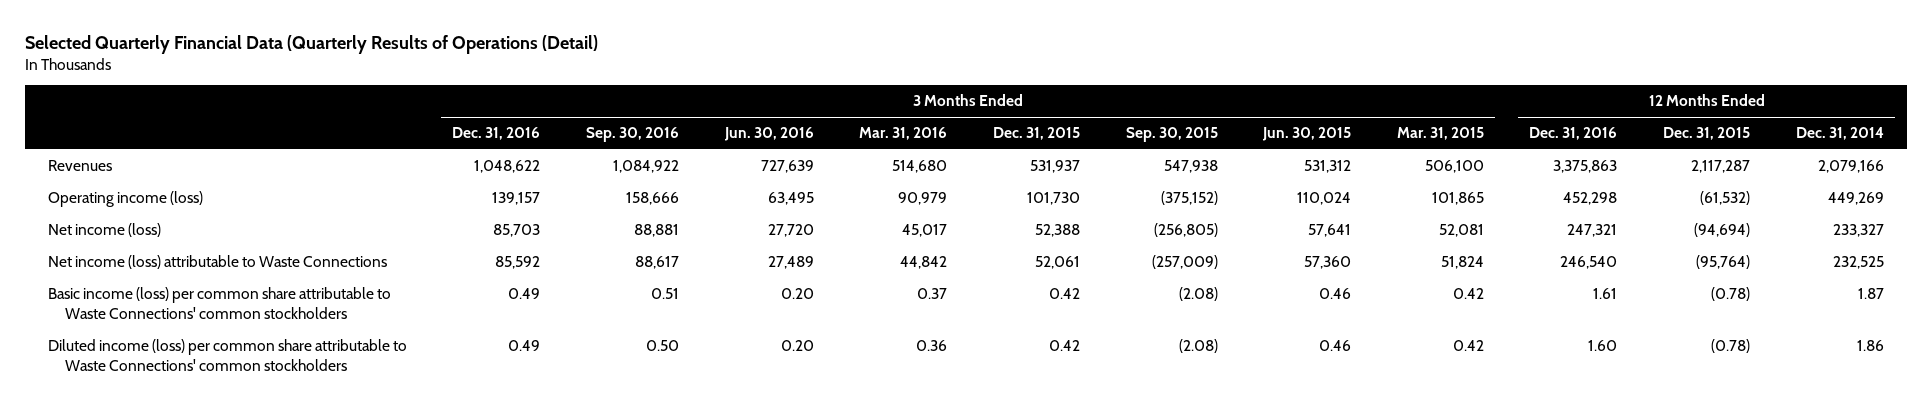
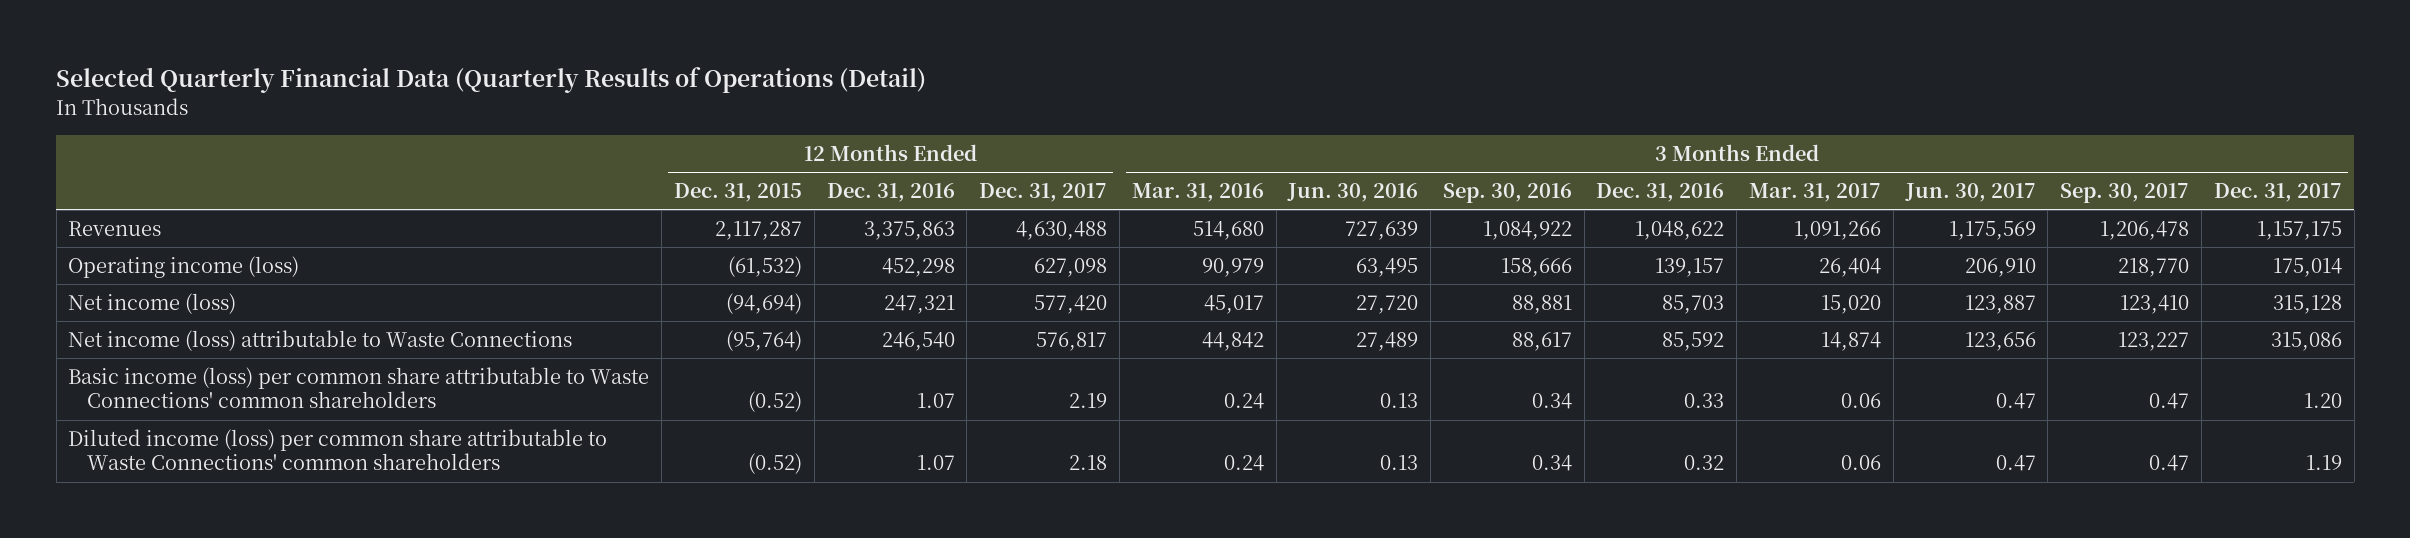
- | 3 Months Ended Dec. 31, 2016 | 3 Months Ended Sep. 30, 2016 | 3 Months Ended Jun. 30, 2016 | 3 Months Ended Mar. 31, 2016 | 3 Months Ended Dec. 31, 2015 | 3 Months Ended Sep. 30, 2015 | 3 Months Ended Jun. 30, 2015 | 3 Months Ended Mar. 31, 2015 | 12 Months Ended Dec. 31, 2016 | 12 Months Ended Dec. 31, 2015 | 12 Months Ended Dec. 31, 2014
+ | 12 Months Ended Dec. 31, 2015 | 12 Months Ended Dec. 31, 2016 | 12 Months Ended Dec. 31, 2017 | 3 Months Ended Mar. 31, 2016 | 3 Months Ended Jun. 30, 2016 | 3 Months Ended Sep. 30, 2016 | 3 Months Ended Dec. 31, 2016 | 3 Months Ended Mar. 31, 2017 | 3 Months Ended Jun. 30, 2017 | 3 Months Ended Sep. 30, 2017 | 3 Months Ended Dec. 31, 2017
- Basic income (loss) per common share attributable to Waste Connections' common stockholders | 0.49 | 0.51 | 0.20 | 0.37 | 0.42 | (2.08) | 0.46 | 0.42 | 1.61 | (0.78) | 1.87
- Diluted income (loss) per common share attributable to Waste Connections' common stockholders | 0.49 | 0.50 | 0.20 | 0.36 | 0.42 | (2.08) | 0.46 | 0.42 | 1.60 | (0.78) | 1.86
+ Basic income (loss) per common share attributable to Waste Connections' common shareholders | (0.52) | 1.07 | 2.19 | 0.24 | 0.13 | 0.34 | 0.33 | 0.06 | 0.47 | 0.47 | 1.20
+ Diluted income (loss) per common share attributable to Waste Connections' common shareholders | (0.52) | 1.07 | 2.18 | 0.24 | 0.13 | 0.34 | 0.32 | 0.06 | 0.47 | 0.47 | 1.19

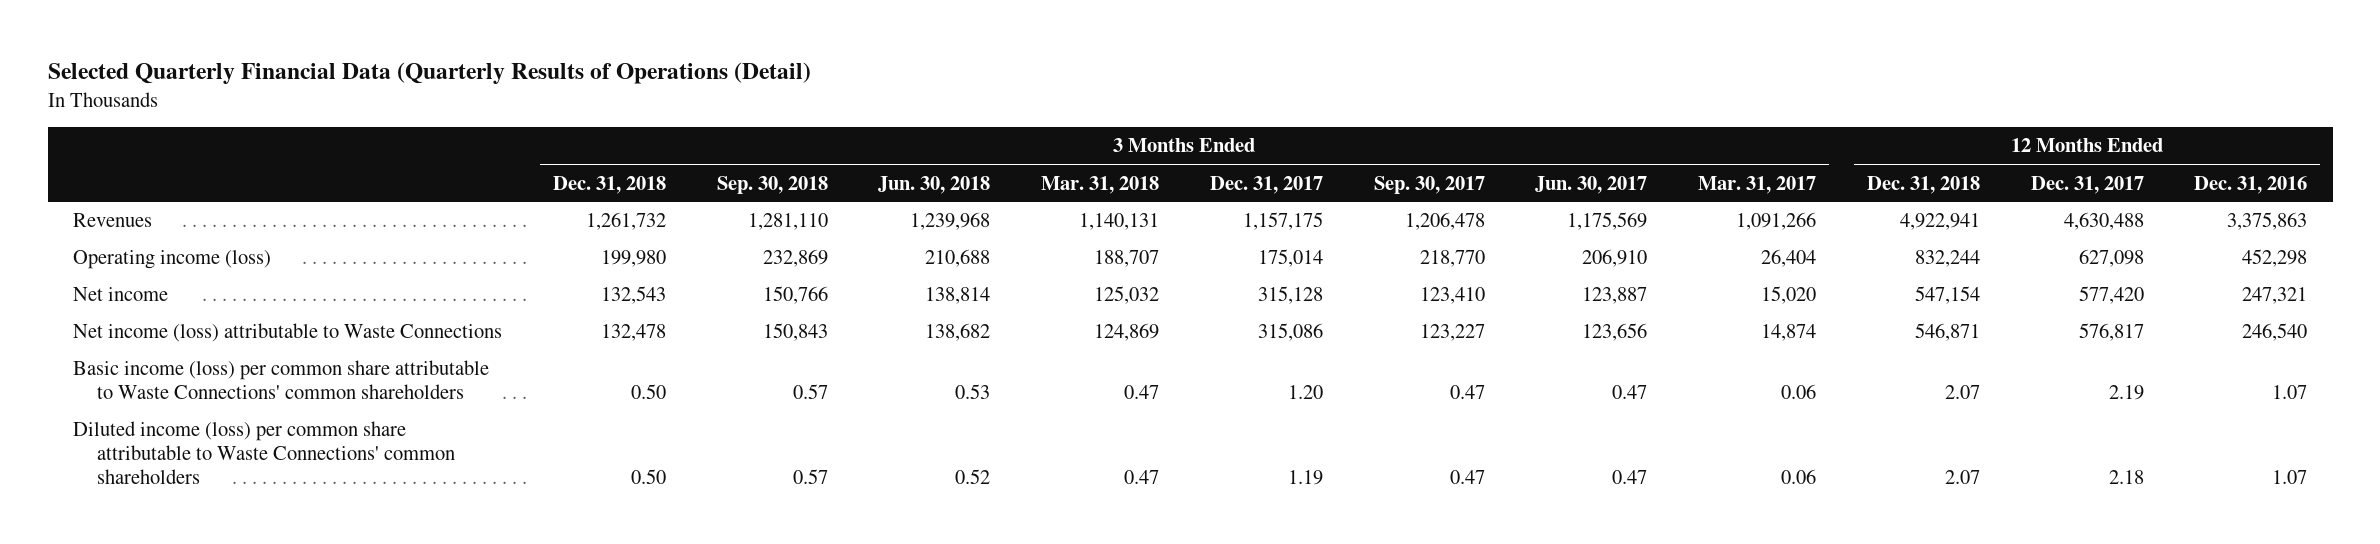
- | 12 Months Ended Dec. 31, 2015 | 12 Months Ended Dec. 31, 2016 | 12 Months Ended Dec. 31, 2017 | 3 Months Ended Mar. 31, 2016 | 3 Months Ended Jun. 30, 2016 | 3 Months Ended Sep. 30, 2016 | 3 Months Ended Dec. 31, 2016 | 3 Months Ended Mar. 31, 2017 | 3 Months Ended Jun. 30, 2017 | 3 Months Ended Sep. 30, 2017 | 3 Months Ended Dec. 31, 2017
+ | 3 Months Ended Dec. 31, 2018 | 3 Months Ended Sep. 30, 2018 | 3 Months Ended Jun. 30, 2018 | 3 Months Ended Mar. 31, 2018 | 3 Months Ended Dec. 31, 2017 | 3 Months Ended Sep. 30, 2017 | 3 Months Ended Jun. 30, 2017 | 3 Months Ended Mar. 31, 2017 | 12 Months Ended Dec. 31, 2018 | 12 Months Ended Dec. 31, 2017 | 12 Months Ended Dec. 31, 2016
- Net income (loss) | (94,694) | 247,321 | 577,420 | 45,017 | 27,720 | 88,881 | 85,703 | 15,020 | 123,887 | 123,410 | 315,128
+ Net income | 132,543 | 150,766 | 138,814 | 125,032 | 315,128 | 123,410 | 123,887 | 15,020 | 547,154 | 577,420 | 247,321

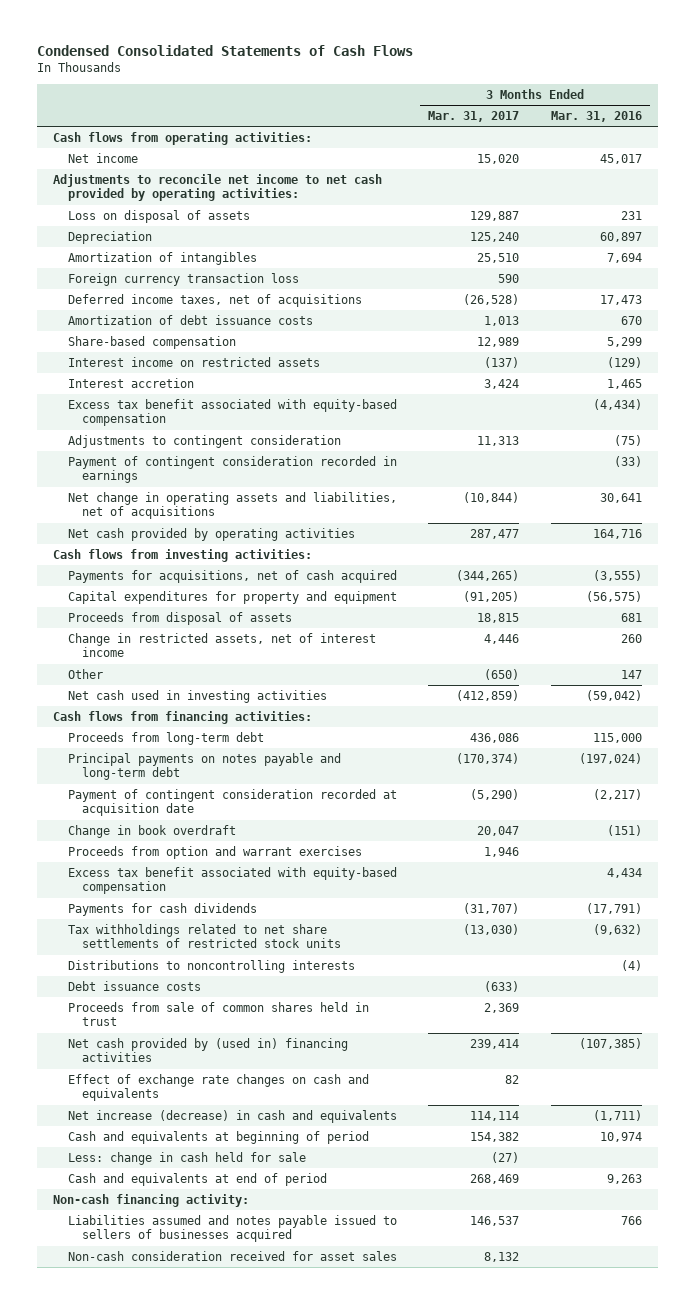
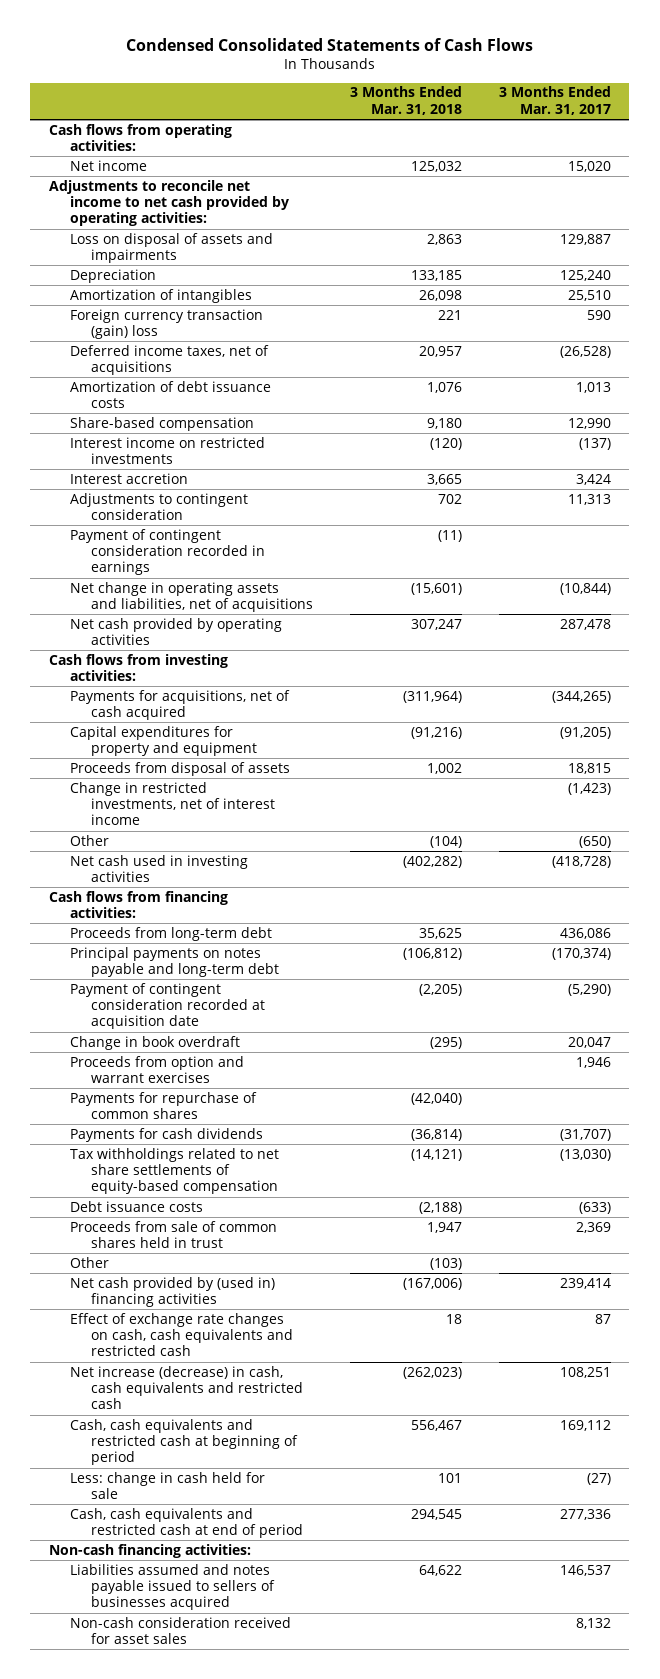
- | 3 Months Ended Mar. 31, 2017 | 3 Months Ended Mar. 31, 2016
+ | 3 Months Ended Mar. 31, 2018 | 3 Months Ended Mar. 31, 2017
- Loss on disposal of assets | 129,887 | 231
+ Loss on disposal of assets and impairments | 2,863 | 129,887
- Foreign currency transaction loss | 590 |
+ Foreign currency transaction (gain) loss | 221 | 590
- Share-based compensation | 12,989 | 5,299
- Interest income on restricted assets | (137) | (129)
+ Share-based compensation | 9,180 | 12,990
+ Interest income on restricted investments | (120) | (137)
- Excess tax benefit associated with equity-based compensation | | (4,434)
- Net cash provided by operating activities | 287,477 | 164,716
+ Net cash provided by operating activities | 307,247 | 287,478
- Change in restricted assets, net of interest income | 4,446 | 260
+ Change in restricted investments, net of interest income | | (1,423)
- Net cash used in investing activities | (412,859) | (59,042)
+ Net cash used in investing activities | (402,282) | (418,728)
- Excess tax benefit associated with equity-based compensation | | 4,434
+ Payments for repurchase of common shares | (42,040) |
- Tax withholdings related to net share settlements of restricted stock units | (13,030) | (9,632)
- Distributions to noncontrolling interests | | (4)
+ Tax withholdings related to net share settlements of equity-based compensation | (14,121) | (13,030)
+ Other | (103) |
- Effect of exchange rate changes on cash and equivalents | 82 |
- Net increase (decrease) in cash and equivalents | 114,114 | (1,711)
- Cash and equivalents at beginning of period | 154,382 | 10,974
+ Effect of exchange rate changes on cash, cash equivalents and restricted cash | 18 | 87
+ Net increase (decrease) in cash, cash equivalents and restricted cash | (262,023) | 108,251
+ Cash, cash equivalents and restricted cash at beginning of period | 556,467 | 169,112
- Cash and equivalents at end of period | 268,469 | 9,263
- Non-cash financing activity:
+ Cash, cash equivalents and restricted cash at end of period | 294,545 | 277,336
+ Non-cash financing activities:

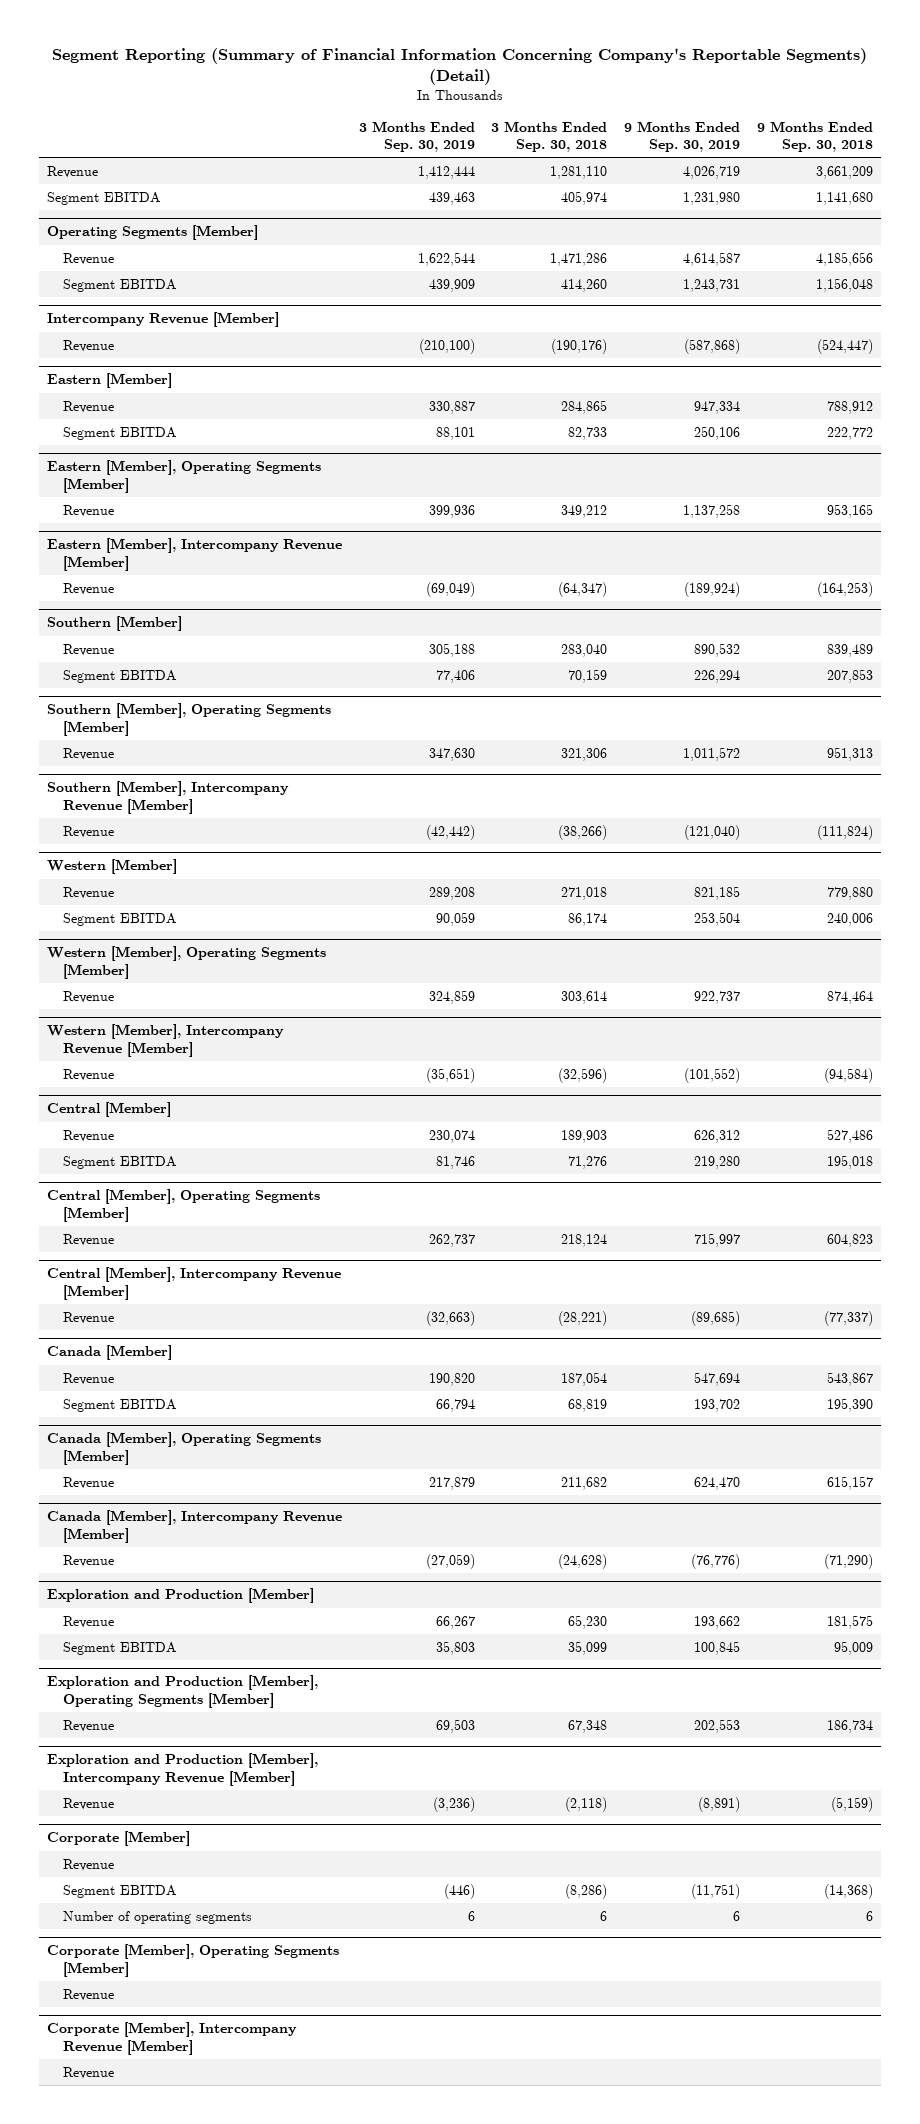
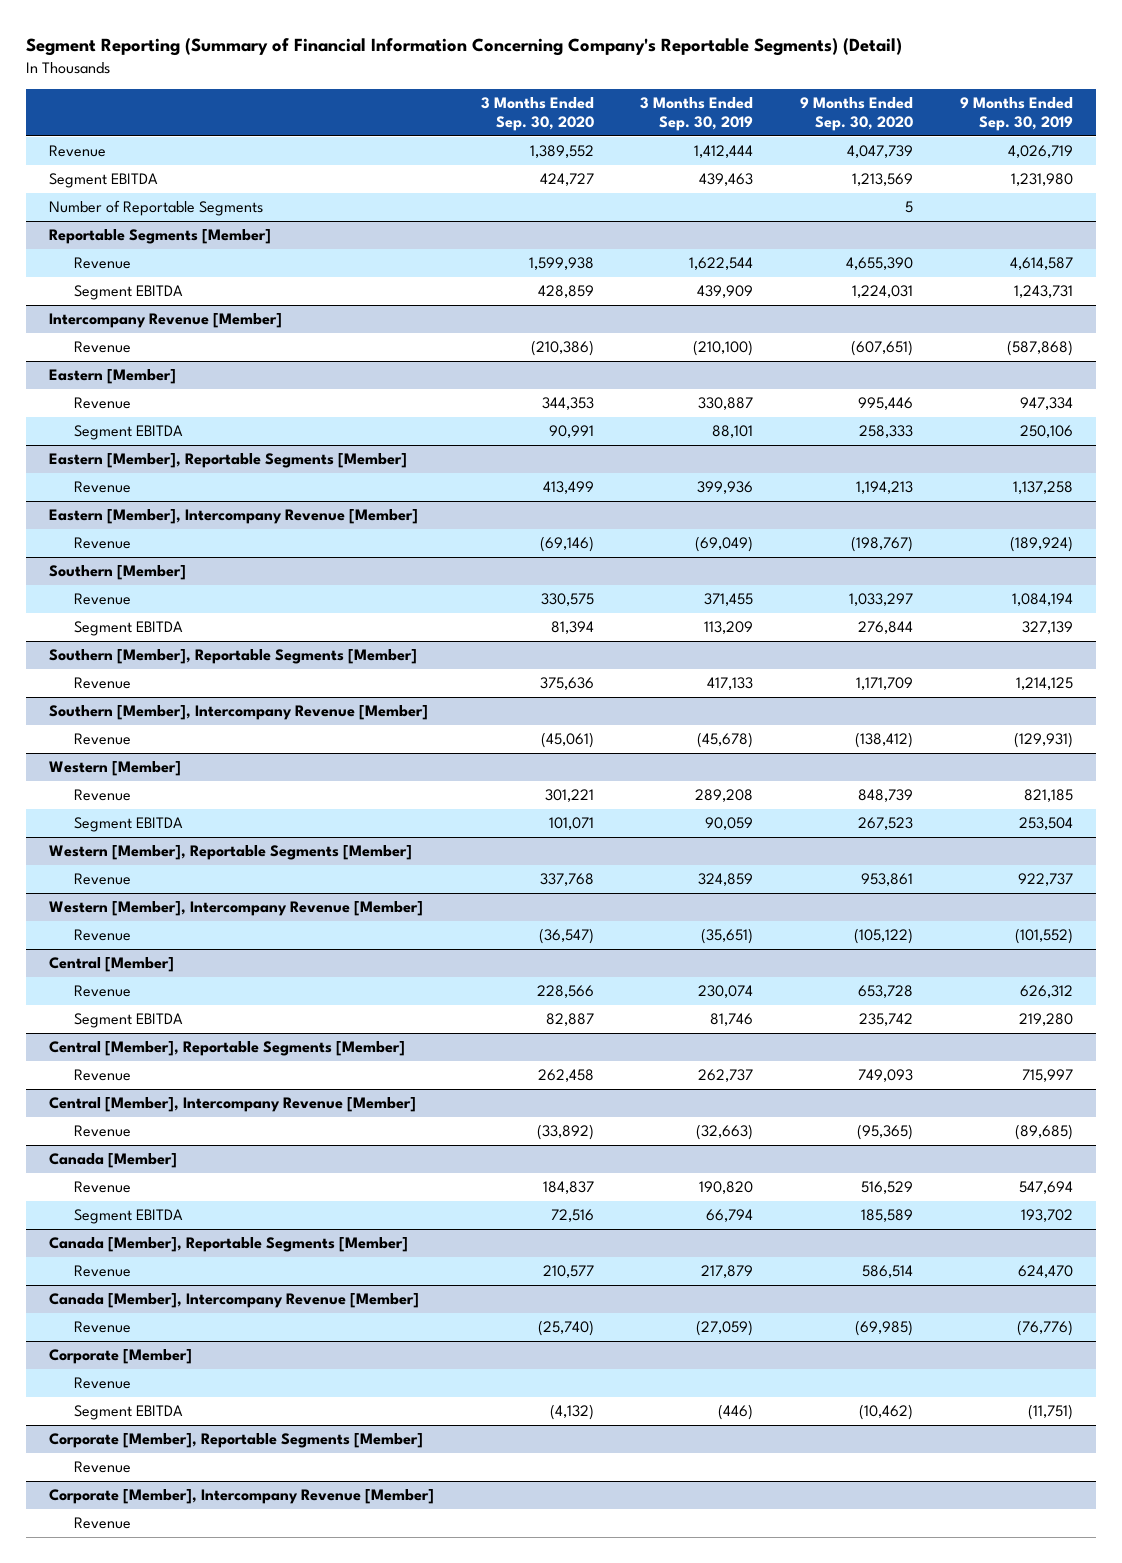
- | 3 Months Ended Sep. 30, 2019 | 3 Months Ended Sep. 30, 2018 | 9 Months Ended Sep. 30, 2019 | 9 Months Ended Sep. 30, 2018
+ | 3 Months Ended Sep. 30, 2020 | 3 Months Ended Sep. 30, 2019 | 9 Months Ended Sep. 30, 2020 | 9 Months Ended Sep. 30, 2019
- Operating Segments [Member]
+ Number of Reportable Segments | | | 5 |
+ Reportable Segments [Member]
- Eastern [Member], Operating Segments [Member]
+ Eastern [Member], Reportable Segments [Member]
@ Southern [Member]
- Revenue | 305,188 | 283,040 | 890,532 | 839,489
- Segment EBITDA | 77,406 | 70,159 | 226,294 | 207,853
- Southern [Member], Operating Segments [Member]
- Revenue | 347,630 | 321,306 | 1,011,572 | 951,313
@ Southern [Member]
+ Revenue | 330,575 | 371,455 | 1,033,297 | 1,084,194
+ Segment EBITDA | 81,394 | 113,209 | 276,844 | 327,139
+ Southern [Member], Reportable Segments [Member]
+ Revenue | 375,636 | 417,133 | 1,171,709 | 1,214,125
@ Southern [Member], Intercompany Revenue [Member]
- Revenue | (42,442) | (38,266) | (121,040) | (111,824)
+ Revenue | (45,061) | (45,678) | (138,412) | (129,931)
- Western [Member], Operating Segments [Member]
+ Western [Member], Reportable Segments [Member]
- Central [Member], Operating Segments [Member]
+ Central [Member], Reportable Segments [Member]
- Canada [Member], Operating Segments [Member]
+ Canada [Member], Reportable Segments [Member]
- Exploration and Production [Member]
- Revenue | 66,267 | 65,230 | 193,662 | 181,575
- Segment EBITDA | 35,803 | 35,099 | 100,845 | 95,009
- Exploration and Production [Member], Operating Segments [Member]
- Revenue | 69,503 | 67,348 | 202,553 | 186,734
- Exploration and Production [Member], Intercompany Revenue [Member]
- Revenue | (3,236) | (2,118) | (8,891) | (5,159)
@ Corporate [Member]
- Number of operating segments | 6 | 6 | 6 | 6
- Corporate [Member], Operating Segments [Member]
+ Corporate [Member], Reportable Segments [Member]

